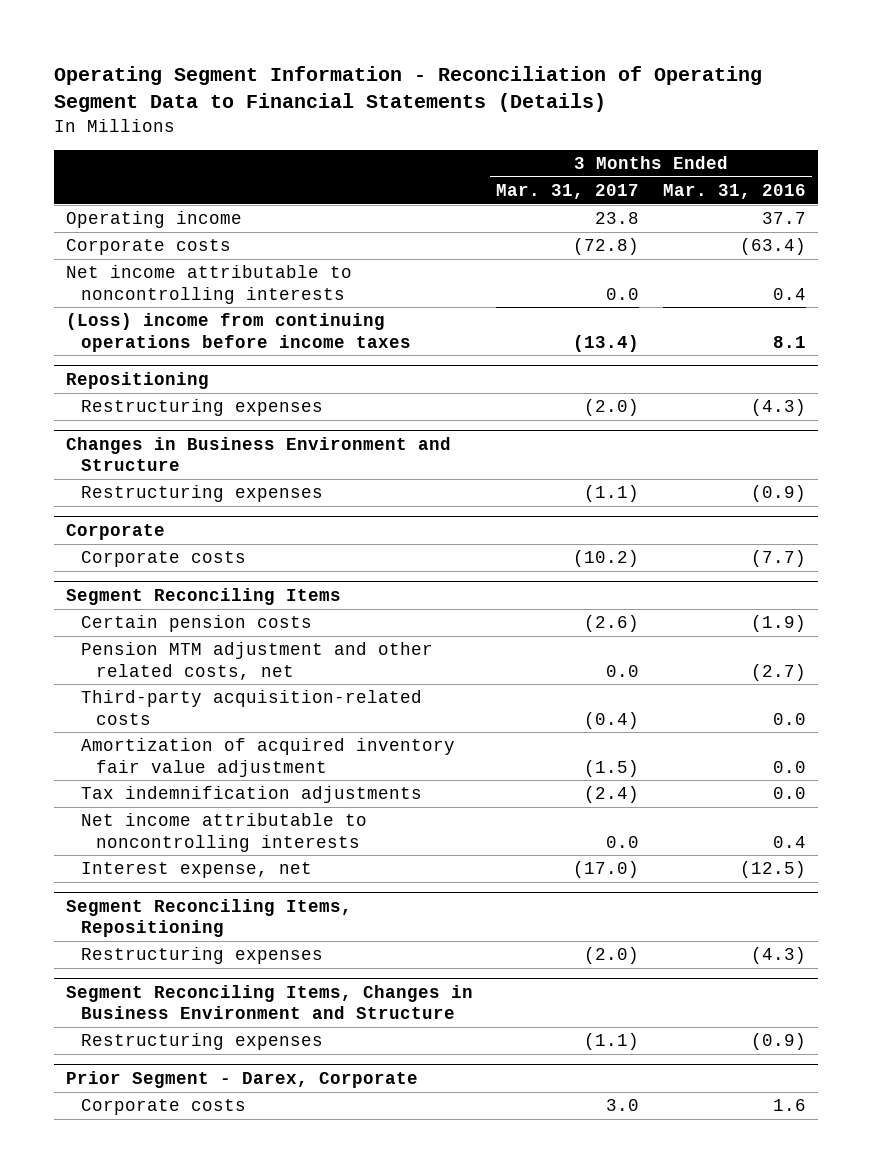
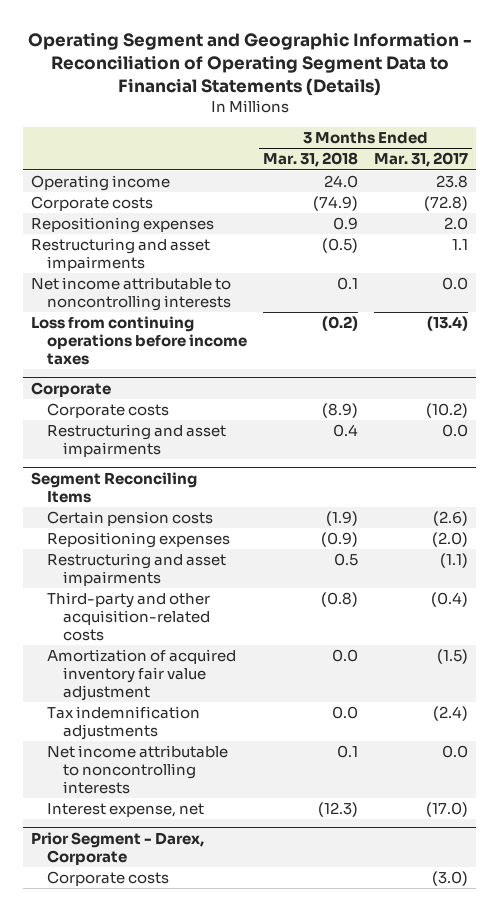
- Operating Segment Information - Reconciliation of Operating Segment Data to Financial Statements (Details)
+ Operating Segment and Geographic Information - Reconciliation of Operating Segment Data to Financial Statements (Details)
- | 3 Months Ended Mar. 31, 2017 | 3 Months Ended Mar. 31, 2016
+ | 3 Months Ended Mar. 31, 2018 | 3 Months Ended Mar. 31, 2017
+ Repositioning expenses | 0.9 | 2.0
+ Restructuring and asset impairments | (0.5) | 1.1
- (Loss) income from continuing operations before income taxes | (13.4) | 8.1
- Repositioning
- Restructuring expenses | (2.0) | (4.3)
- Changes in Business Environment and Structure
- Restructuring expenses | (1.1) | (0.9)
+ Loss from continuing operations before income taxes | (0.2) | (13.4)
@ Corporate
+ Restructuring and asset impairments | 0.4 | 0.0
@ Segment Reconciling Items
- Pension MTM adjustment and other related costs, net | 0.0 | (2.7)
- Third-party acquisition-related costs | (0.4) | 0.0
+ Repositioning expenses | (0.9) | (2.0)
+ Restructuring and asset impairments | 0.5 | (1.1)
+ Third-party and other acquisition-related costs | (0.8) | (0.4)
- Segment Reconciling Items, Repositioning
- Restructuring expenses | (2.0) | (4.3)
- Segment Reconciling Items, Changes in Business Environment and Structure
- Restructuring expenses | (1.1) | (0.9)
@ Prior Segment - Darex, Corporate
- Corporate costs | 3.0 | 1.6
+ Corporate costs | | (3.0)

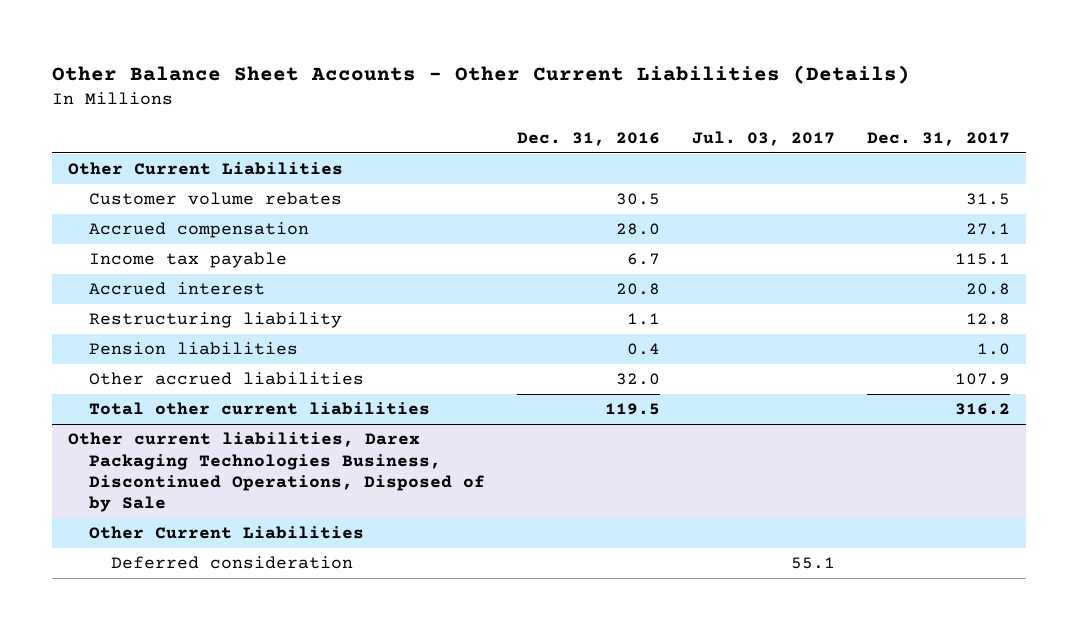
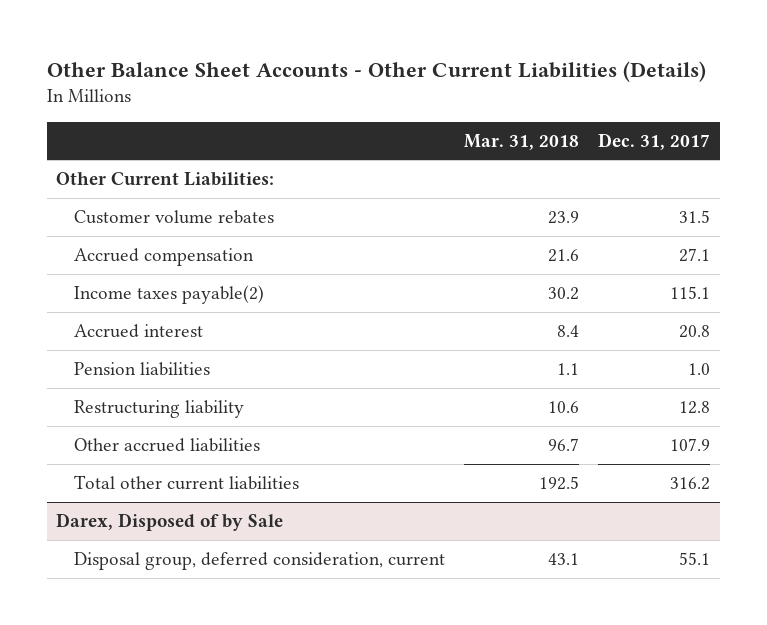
- | Dec. 31, 2016 | Jul. 03, 2017 | Dec. 31, 2017
+ | Mar. 31, 2018 | Dec. 31, 2017
- Other Current Liabilities
+ Other Current Liabilities:
- Income tax payable | 6.7 | | 115.1
+ Income taxes payable(2) | 30.2 | 115.1
moved down: Restructuring liability | 10.6 | 12.8
- Other current liabilities, Darex Packaging Technologies Business, Discontinued Operations, Disposed of by Sale
- Other Current Liabilities
- Deferred consideration | | 55.1 |
+ Darex, Disposed of by Sale
+ Disposal group, deferred consideration, current | 43.1 | 55.1

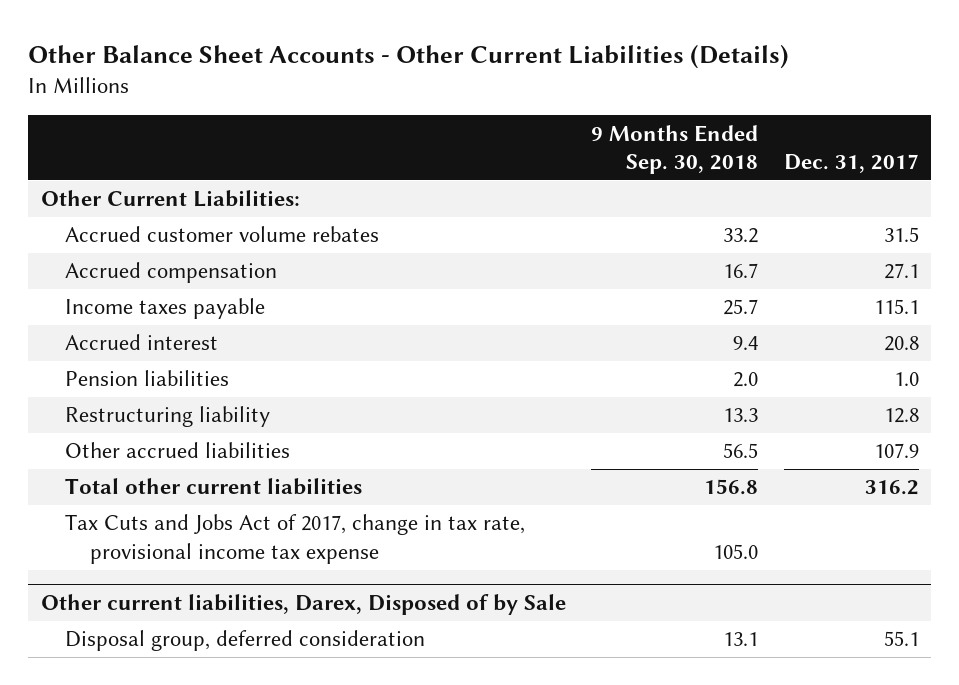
- | Mar. 31, 2018 | Dec. 31, 2017
+ | 9 Months Ended Sep. 30, 2018 | Dec. 31, 2017
- Customer volume rebates | 23.9 | 31.5
+ Accrued customer volume rebates | 33.2 | 31.5
- Income taxes payable(2) | 30.2 | 115.1
+ Income taxes payable | 25.7 | 115.1
- Darex, Disposed of by Sale
- Disposal group, deferred consideration, current | 43.1 | 55.1
+ Tax Cuts and Jobs Act of 2017, change in tax rate, provisional income tax expense | 105.0 |
+ Other current liabilities, Darex, Disposed of by Sale
+ Disposal group, deferred consideration | 13.1 | 55.1

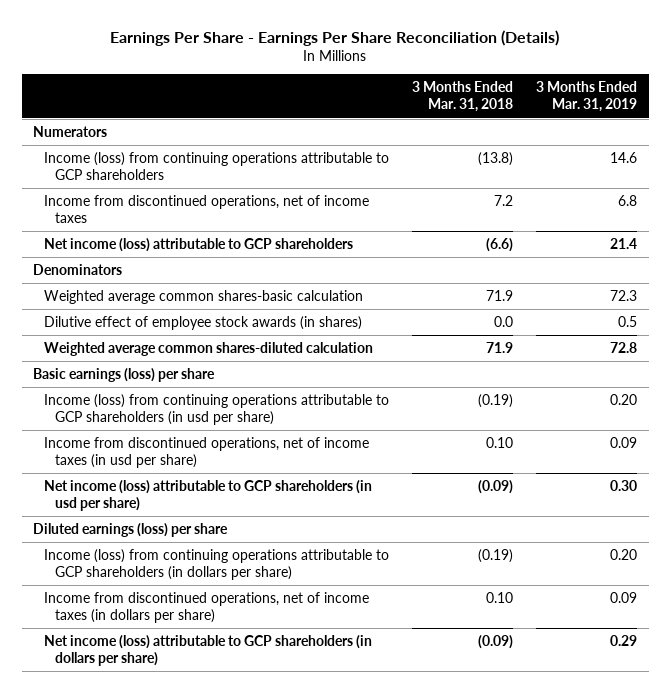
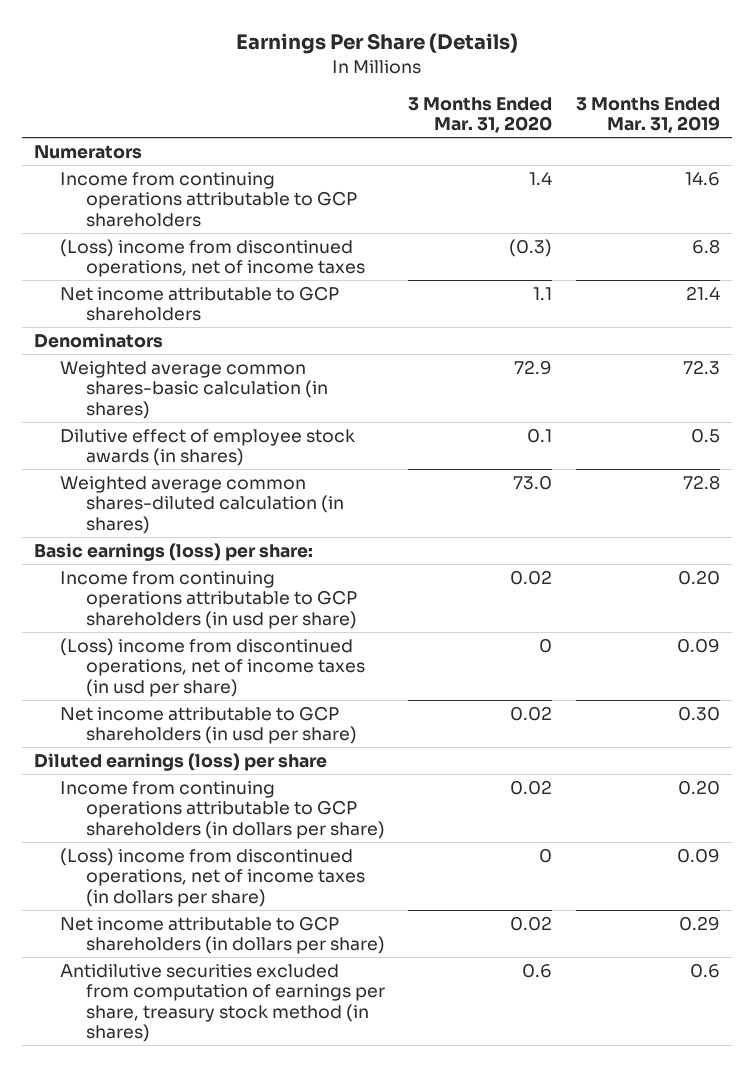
- Earnings Per Share - Earnings Per Share Reconciliation (Details)
+ Earnings Per Share (Details)
- | 3 Months Ended Mar. 31, 2018 | 3 Months Ended Mar. 31, 2019
+ | 3 Months Ended Mar. 31, 2020 | 3 Months Ended Mar. 31, 2019
- Income (loss) from continuing operations attributable to GCP shareholders | (13.8) | 14.6
- Income from discontinued operations, net of income taxes | 7.2 | 6.8
- Net income (loss) attributable to GCP shareholders | (6.6) | 21.4
+ Income from continuing operations attributable to GCP shareholders | 1.4 | 14.6
+ (Loss) income from discontinued operations, net of income taxes | (0.3) | 6.8
+ Net income attributable to GCP shareholders | 1.1 | 21.4
- Weighted average common shares-basic calculation | 71.9 | 72.3
+ Weighted average common shares-basic calculation (in shares) | 72.9 | 72.3
- Weighted average common shares-diluted calculation | 71.9 | 72.8
- Basic earnings (loss) per share
- Income (loss) from continuing operations attributable to GCP shareholders (in usd per share) | (0.19) | 0.20
- Income from discontinued operations, net of income taxes (in usd per share) | 0.10 | 0.09
- Net income (loss) attributable to GCP shareholders (in usd per share) | (0.09) | 0.30
+ Weighted average common shares-diluted calculation (in shares) | 73.0 | 72.8
+ Basic earnings (loss) per share:
+ Income from continuing operations attributable to GCP shareholders (in usd per share) | 0.02 | 0.20
+ (Loss) income from discontinued operations, net of income taxes (in usd per share) | 0 | 0.09
+ Net income attributable to GCP shareholders (in usd per share) | 0.02 | 0.30
- Income (loss) from continuing operations attributable to GCP shareholders (in dollars per share) | (0.19) | 0.20
- Income from discontinued operations, net of income taxes (in dollars per share) | 0.10 | 0.09
- Net income (loss) attributable to GCP shareholders (in dollars per share) | (0.09) | 0.29
+ Income from continuing operations attributable to GCP shareholders (in dollars per share) | 0.02 | 0.20
+ (Loss) income from discontinued operations, net of income taxes (in dollars per share) | 0 | 0.09
+ Net income attributable to GCP shareholders (in dollars per share) | 0.02 | 0.29
+ Antidilutive securities excluded from computation of earnings per share, treasury stock method (in shares) | 0.6 | 0.6

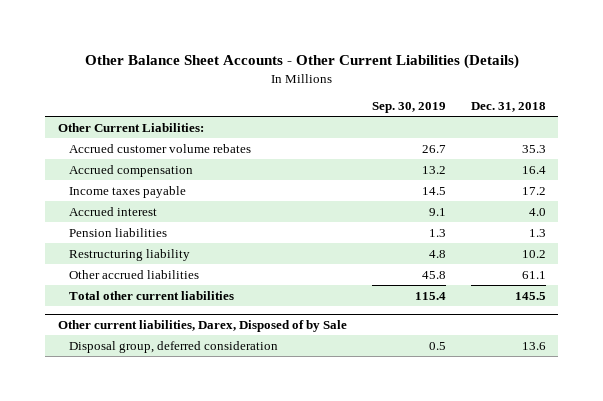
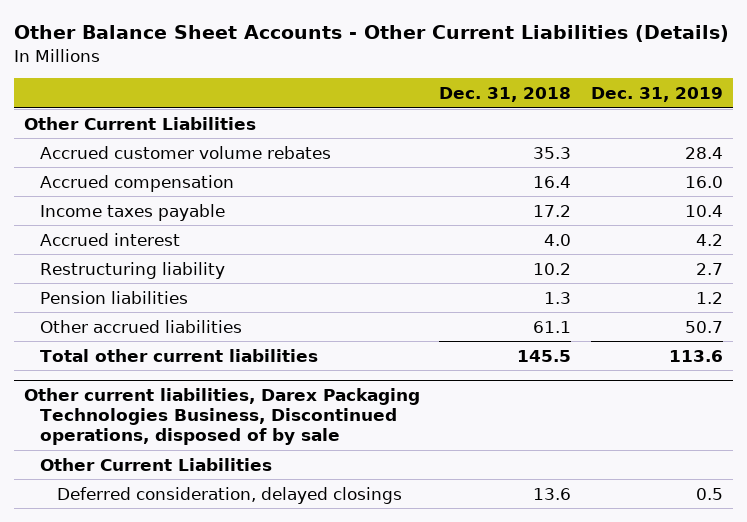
- | Sep. 30, 2019 | Dec. 31, 2018
+ | Dec. 31, 2018 | Dec. 31, 2019
- Other Current Liabilities:
+ Other Current Liabilities
moved down: Pension liabilities | 1.3 | 1.2
- Other current liabilities, Darex, Disposed of by Sale
- Disposal group, deferred consideration | 0.5 | 13.6
+ Other current liabilities, Darex Packaging Technologies Business, Discontinued operations, disposed of by sale
+ Other Current Liabilities
+ Deferred consideration, delayed closings | 13.6 | 0.5

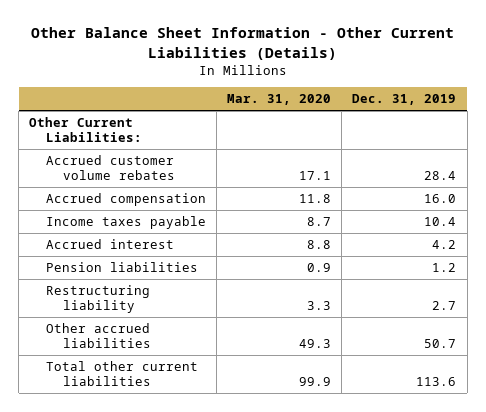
- Other Balance Sheet Accounts - Other Current Liabilities (Details)
+ Other Balance Sheet Information - Other Current Liabilities (Details)
- | Dec. 31, 2018 | Dec. 31, 2019
+ | Mar. 31, 2020 | Dec. 31, 2019
- Other Current Liabilities
+ Other Current Liabilities:
moved down: Restructuring liability | 3.3 | 2.7
- Other current liabilities, Darex Packaging Technologies Business, Discontinued operations, disposed of by sale
- Other Current Liabilities
- Deferred consideration, delayed closings | 13.6 | 0.5

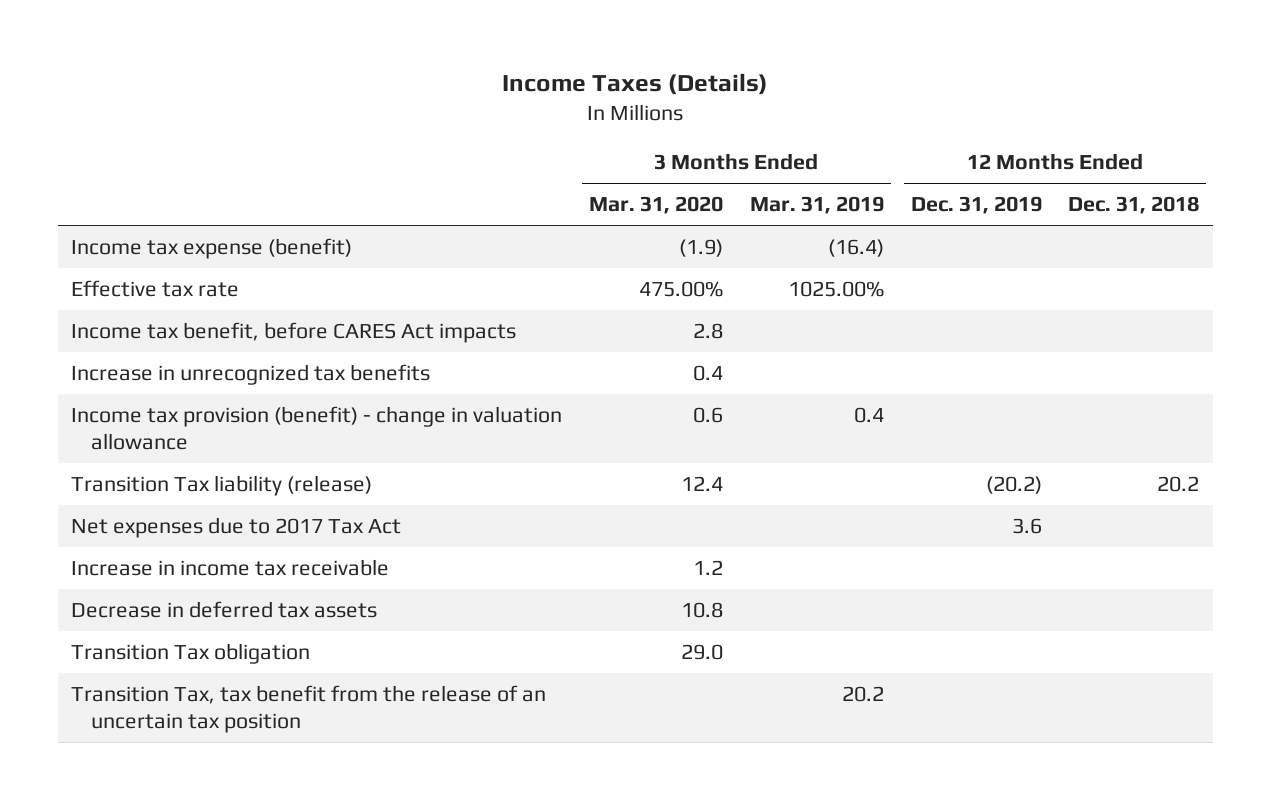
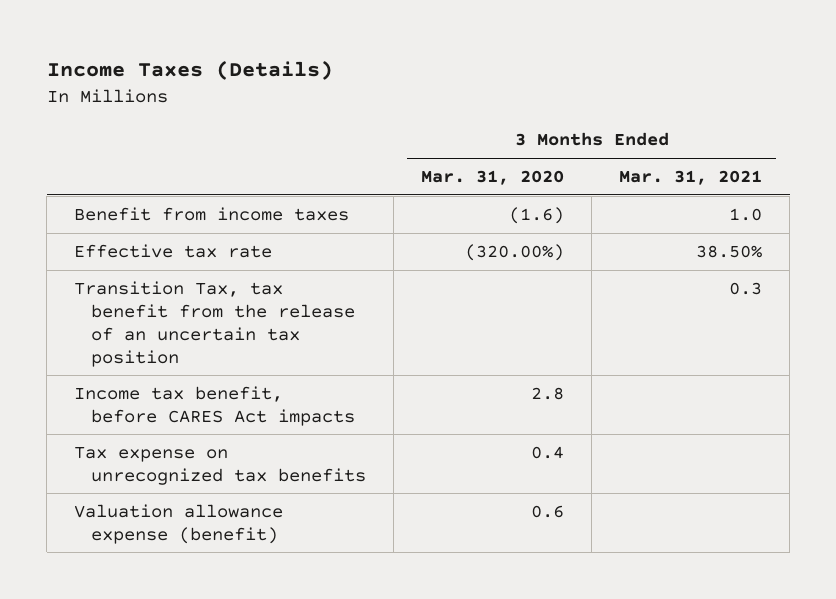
- | 3 Months Ended Mar. 31, 2020 | 3 Months Ended Mar. 31, 2019 | 12 Months Ended Dec. 31, 2019 | 12 Months Ended Dec. 31, 2018
+ | 3 Months Ended Mar. 31, 2020 | 3 Months Ended Mar. 31, 2021
- Income tax expense (benefit) | (1.9) | (16.4) | |
- Effective tax rate | 475.00% | 1025.00% | |
- Increase in unrecognized tax benefits | 0.4 | | |
- Income tax provision (benefit) - change in valuation allowance | 0.6 | 0.4 | |
- Transition Tax liability (release) | 12.4 | | (20.2) | 20.2
- Net expenses due to 2017 Tax Act | | | 3.6 |
- Increase in income tax receivable | 1.2 | | |
- Decrease in deferred tax assets | 10.8 | | |
- Transition Tax obligation | 29.0 | | |
+ Benefit from income taxes | (1.6) | 1.0
+ Effective tax rate | (320.00%) | 38.50%
moved down: Income tax benefit, before CARES Act impacts | 2.8 |
+ Tax expense on unrecognized tax benefits | 0.4 |
+ Valuation allowance expense (benefit) | 0.6 |

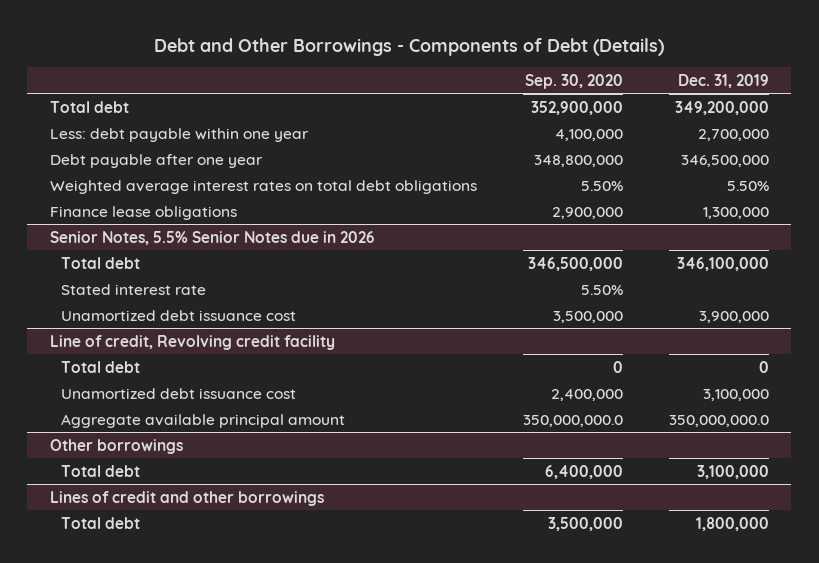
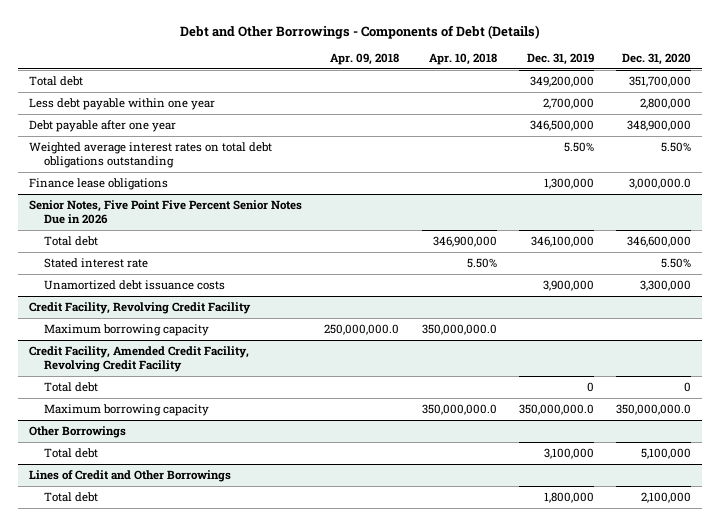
- | Sep. 30, 2020 | Dec. 31, 2019
+ | Apr. 09, 2018 | Apr. 10, 2018 | Dec. 31, 2019 | Dec. 31, 2020
- Less: debt payable within one year | 4,100,000 | 2,700,000
+ Less debt payable within one year | | | 2,700,000 | 2,800,000
- Weighted average interest rates on total debt obligations | 5.50% | 5.50%
+ Weighted average interest rates on total debt obligations outstanding | | | 5.50% | 5.50%
- Senior Notes, 5.5% Senior Notes due in 2026
+ Senior Notes, Five Point Five Percent Senior Notes Due in 2026
- Unamortized debt issuance cost | 3,500,000 | 3,900,000
- Line of credit, Revolving credit facility
+ Unamortized debt issuance costs | | | 3,900,000 | 3,300,000
+ Credit Facility, Revolving Credit Facility
+ Maximum borrowing capacity | 250,000,000.0 | 350,000,000.0 | |
+ Credit Facility, Amended Credit Facility, Revolving Credit Facility
- Unamortized debt issuance cost | 2,400,000 | 3,100,000
- Aggregate available principal amount | 350,000,000.0 | 350,000,000.0
- Other borrowings
+ Maximum borrowing capacity | | 350,000,000.0 | 350,000,000.0 | 350,000,000.0
+ Other Borrowings
- Lines of credit and other borrowings
+ Lines of Credit and Other Borrowings

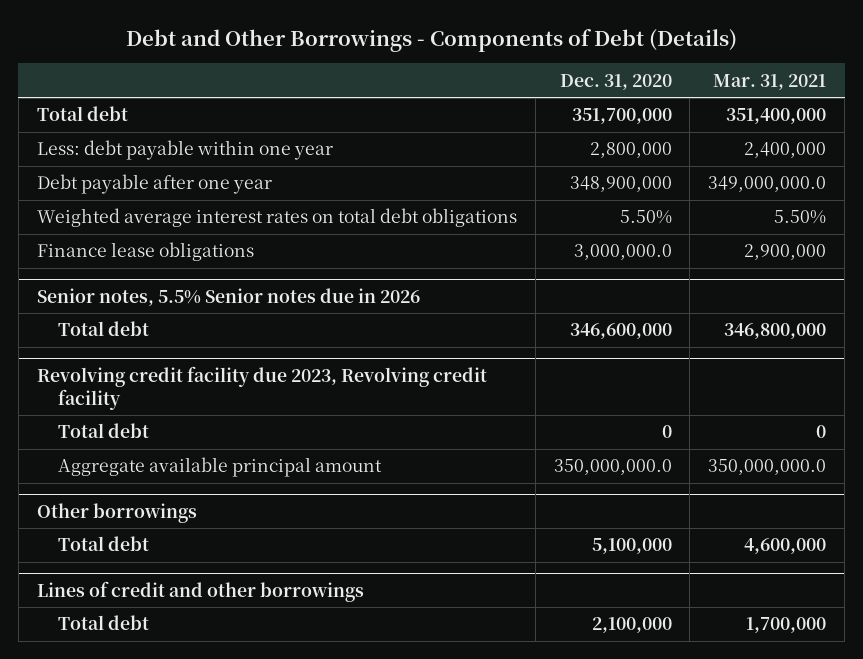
- | Apr. 09, 2018 | Apr. 10, 2018 | Dec. 31, 2019 | Dec. 31, 2020
+ | Dec. 31, 2020 | Mar. 31, 2021
- Less debt payable within one year | | | 2,700,000 | 2,800,000
+ Less: debt payable within one year | 2,800,000 | 2,400,000
- Weighted average interest rates on total debt obligations outstanding | | | 5.50% | 5.50%
+ Weighted average interest rates on total debt obligations | 5.50% | 5.50%
- Senior Notes, Five Point Five Percent Senior Notes Due in 2026
+ Senior notes, 5.5% Senior notes due in 2026
- Stated interest rate | | 5.50% | | 5.50%
- Unamortized debt issuance costs | | | 3,900,000 | 3,300,000
- Credit Facility, Revolving Credit Facility
- Maximum borrowing capacity | 250,000,000.0 | 350,000,000.0 | |
- Credit Facility, Amended Credit Facility, Revolving Credit Facility
+ Revolving credit facility due 2023, Revolving credit facility
- Maximum borrowing capacity | | 350,000,000.0 | 350,000,000.0 | 350,000,000.0
- Other Borrowings
+ Aggregate available principal amount | 350,000,000.0 | 350,000,000.0
+ Other borrowings
- Lines of Credit and Other Borrowings
+ Lines of credit and other borrowings

